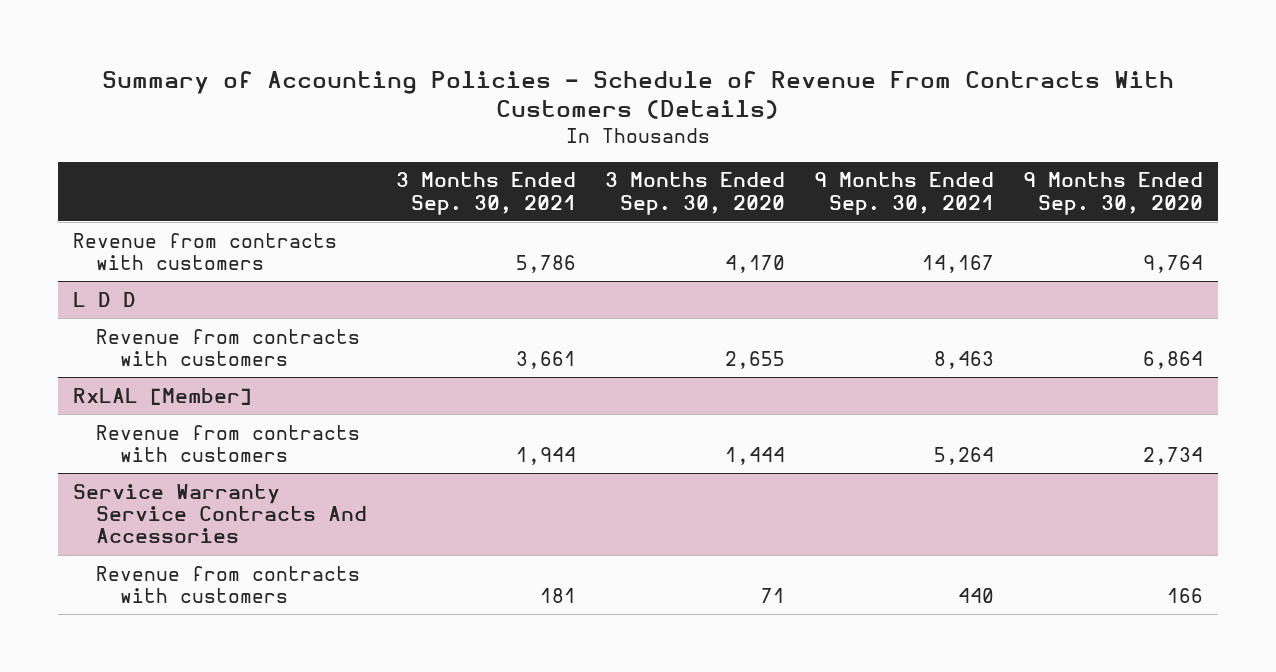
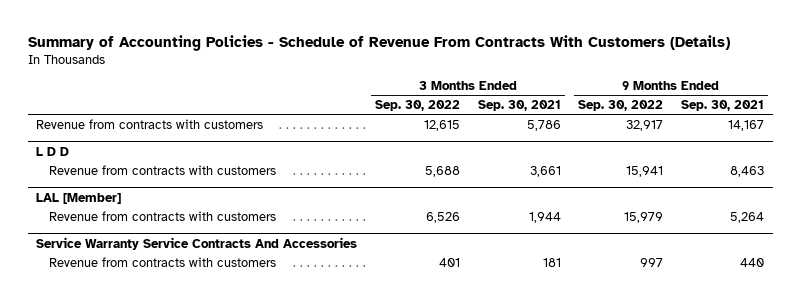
- | 3 Months Ended Sep. 30, 2021 | 3 Months Ended Sep. 30, 2020 | 9 Months Ended Sep. 30, 2021 | 9 Months Ended Sep. 30, 2020
+ | 3 Months Ended Sep. 30, 2022 | 3 Months Ended Sep. 30, 2021 | 9 Months Ended Sep. 30, 2022 | 9 Months Ended Sep. 30, 2021
- RxLAL [Member]
+ LAL [Member]

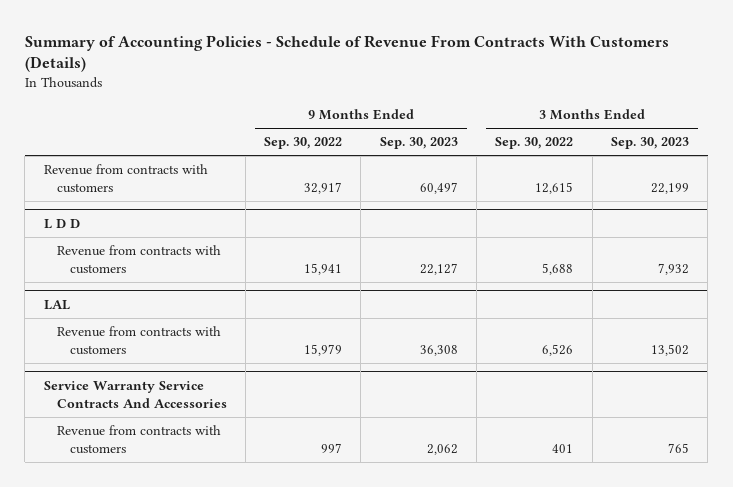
- | 3 Months Ended Sep. 30, 2022 | 3 Months Ended Sep. 30, 2021 | 9 Months Ended Sep. 30, 2022 | 9 Months Ended Sep. 30, 2021
+ | 9 Months Ended Sep. 30, 2022 | 9 Months Ended Sep. 30, 2023 | 3 Months Ended Sep. 30, 2022 | 3 Months Ended Sep. 30, 2023
- LAL [Member]
+ LAL

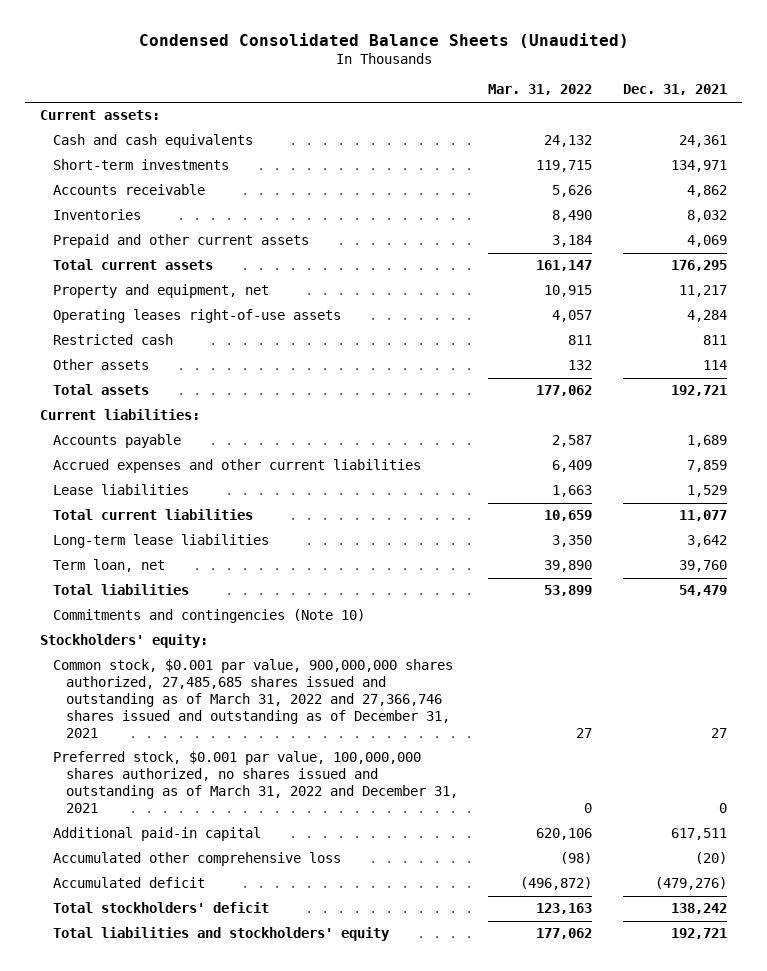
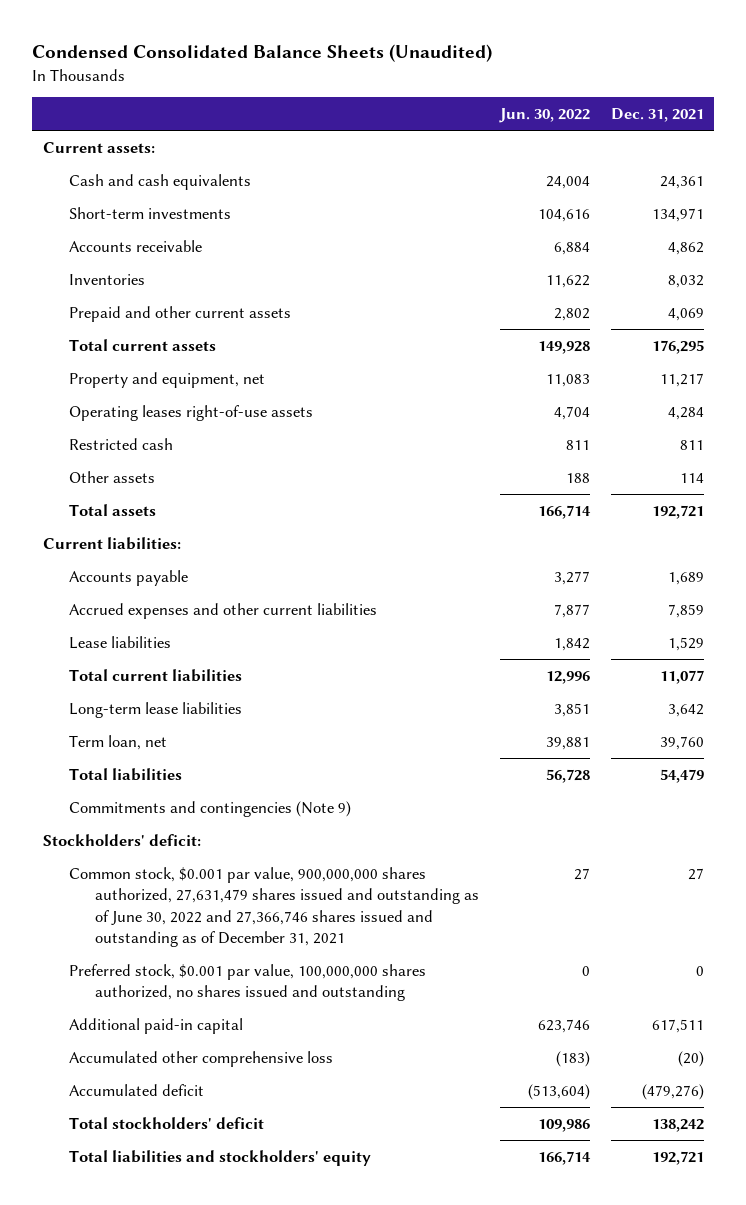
- | Mar. 31, 2022 | Dec. 31, 2021
+ | Jun. 30, 2022 | Dec. 31, 2021
- Commitments and contingencies (Note 10)
- Stockholders' equity:
- Common stock, $0.001 par value, 900,000,000 shares authorized, 27,485,685 shares issued and outstanding as of March 31, 2022 and 27,366,746 shares issued and outstanding as of December 31, 2021 | 27 | 27
- Preferred stock, $0.001 par value, 100,000,000 shares authorized, no shares issued and outstanding as of March 31, 2022 and December 31, 2021 | 0 | 0
+ Commitments and contingencies (Note 9)
+ Stockholders' deficit:
+ Common stock, $0.001 par value, 900,000,000 shares authorized, 27,631,479 shares issued and outstanding as of June 30, 2022 and 27,366,746 shares issued and outstanding as of December 31, 2021 | 27 | 27
+ Preferred stock, $0.001 par value, 100,000,000 shares authorized, no shares issued and outstanding | 0 | 0

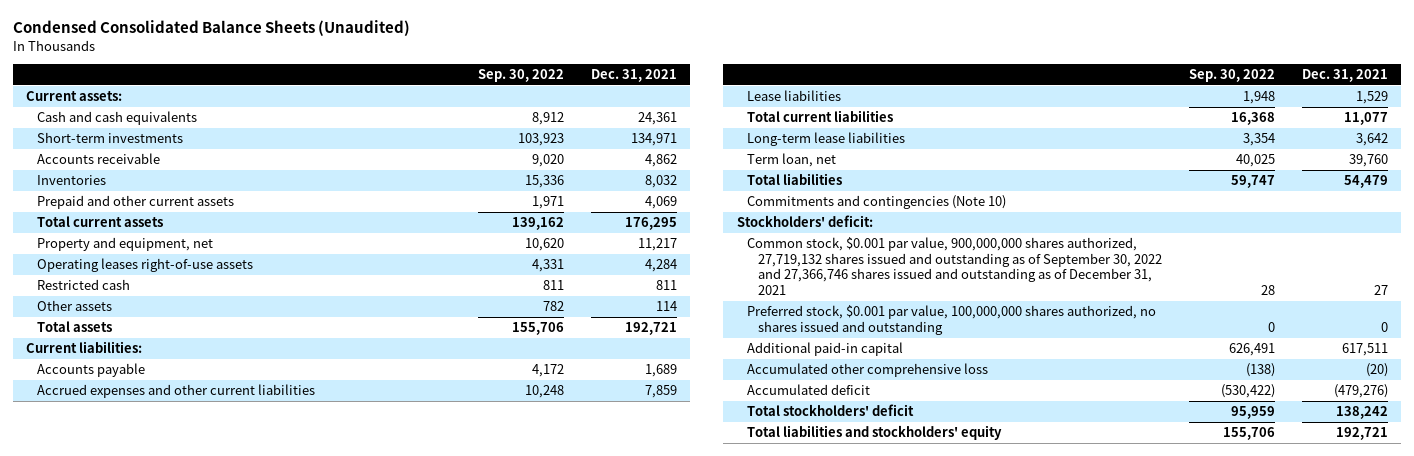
- | Jun. 30, 2022 | Dec. 31, 2021
+ | Sep. 30, 2022 | Dec. 31, 2021
- Commitments and contingencies (Note 9)
+ Commitments and contingencies (Note 10)
- Common stock, $0.001 par value, 900,000,000 shares authorized, 27,631,479 shares issued and outstanding as of June 30, 2022 and 27,366,746 shares issued and outstanding as of December 31, 2021 | 27 | 27
+ Common stock, $0.001 par value, 900,000,000 shares authorized, 27,719,132 shares issued and outstanding as of September 30, 2022 and 27,366,746 shares issued and outstanding as of December 31, 2021 | 28 | 27

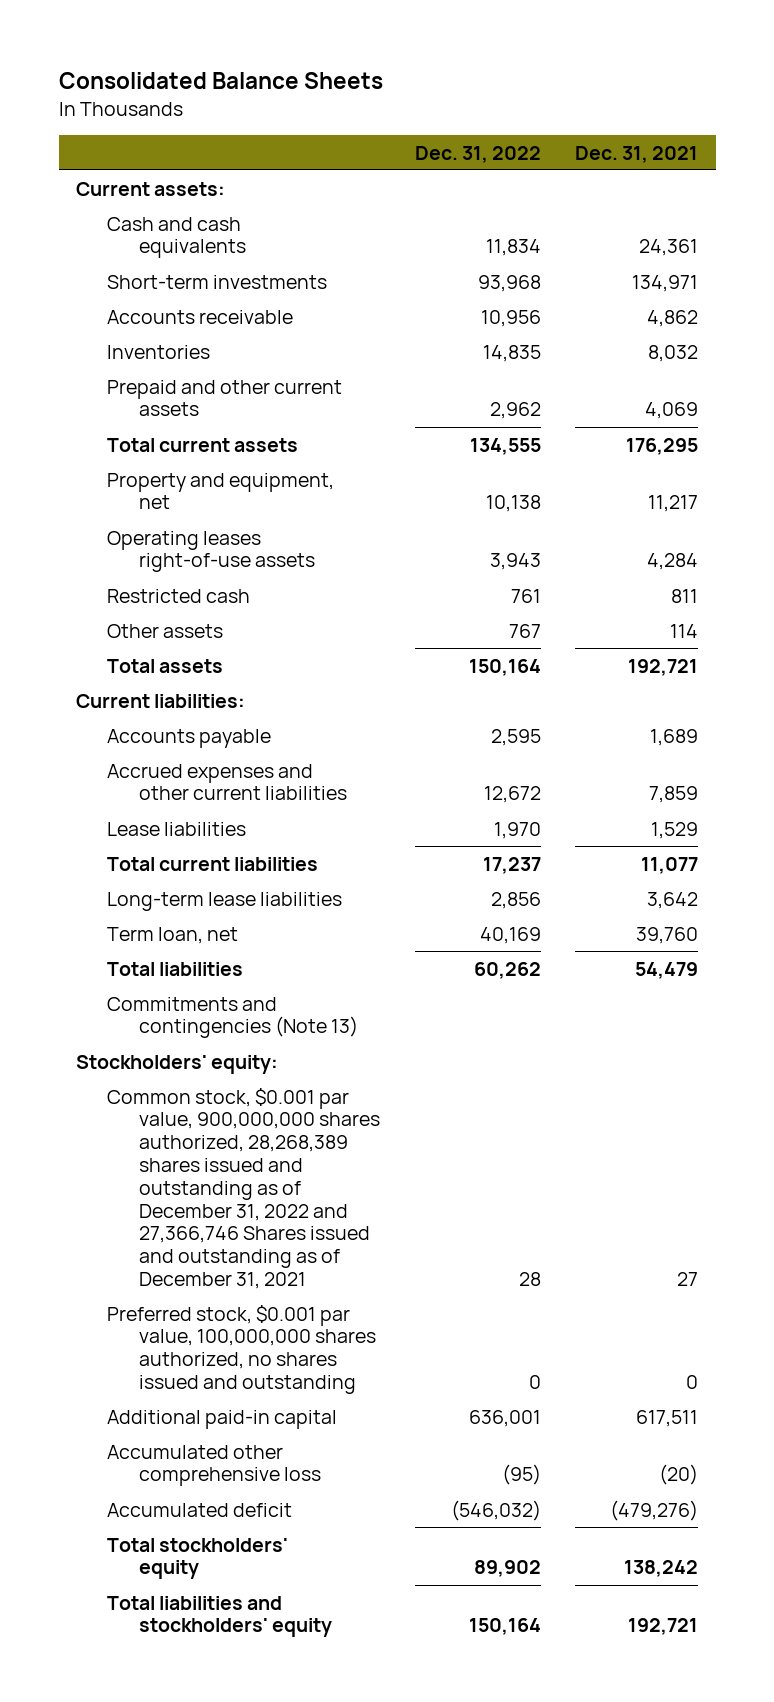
- Condensed Consolidated Balance Sheets (Unaudited)
+ Consolidated Balance Sheets
- | Sep. 30, 2022 | Dec. 31, 2021
+ | Dec. 31, 2022 | Dec. 31, 2021
- Commitments and contingencies (Note 10)
- Stockholders' deficit:
- Common stock, $0.001 par value, 900,000,000 shares authorized, 27,719,132 shares issued and outstanding as of September 30, 2022 and 27,366,746 shares issued and outstanding as of December 31, 2021 | 28 | 27
+ Commitments and contingencies (Note 13)
+ Stockholders' equity:
+ Common stock, $0.001 par value, 900,000,000 shares authorized, 28,268,389 shares issued and outstanding as of December 31, 2022 and 27,366,746 Shares issued and outstanding as of December 31, 2021 | 28 | 27
- Total stockholders' deficit | 95,959 | 138,242
+ Total stockholders' equity | 89,902 | 138,242

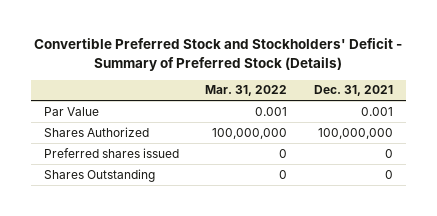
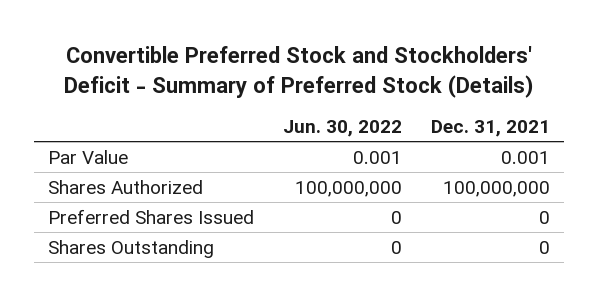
- | Mar. 31, 2022 | Dec. 31, 2021
+ | Jun. 30, 2022 | Dec. 31, 2021
- Preferred shares issued | 0 | 0
+ Preferred Shares Issued | 0 | 0

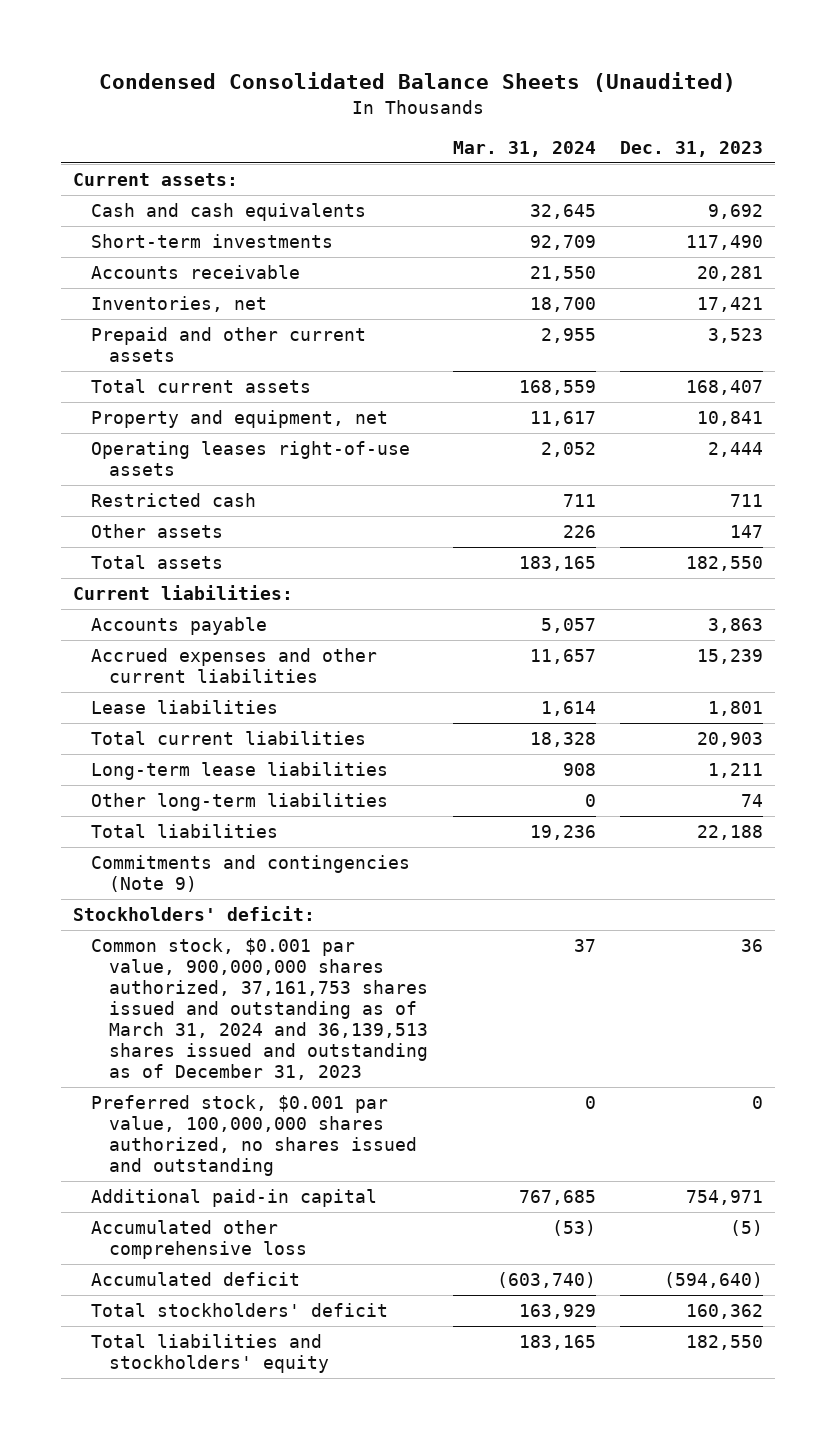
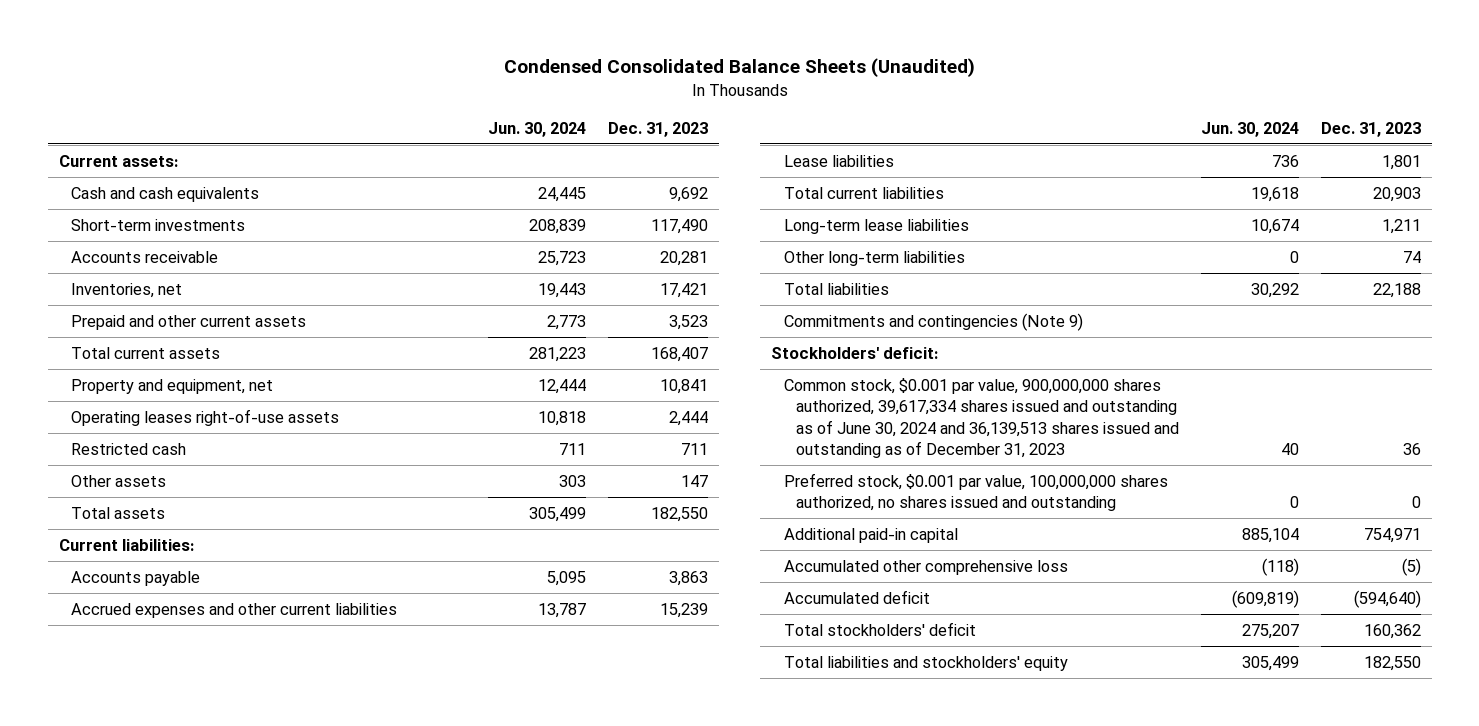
- | Mar. 31, 2024 | Dec. 31, 2023
+ | Jun. 30, 2024 | Dec. 31, 2023
- Common stock, $0.001 par value, 900,000,000 shares authorized, 37,161,753 shares issued and outstanding as of March 31, 2024 and 36,139,513 shares issued and outstanding as of December 31, 2023 | 37 | 36
+ Common stock, $0.001 par value, 900,000,000 shares authorized, 39,617,334 shares issued and outstanding as of June 30, 2024 and 36,139,513 shares issued and outstanding as of December 31, 2023 | 40 | 36

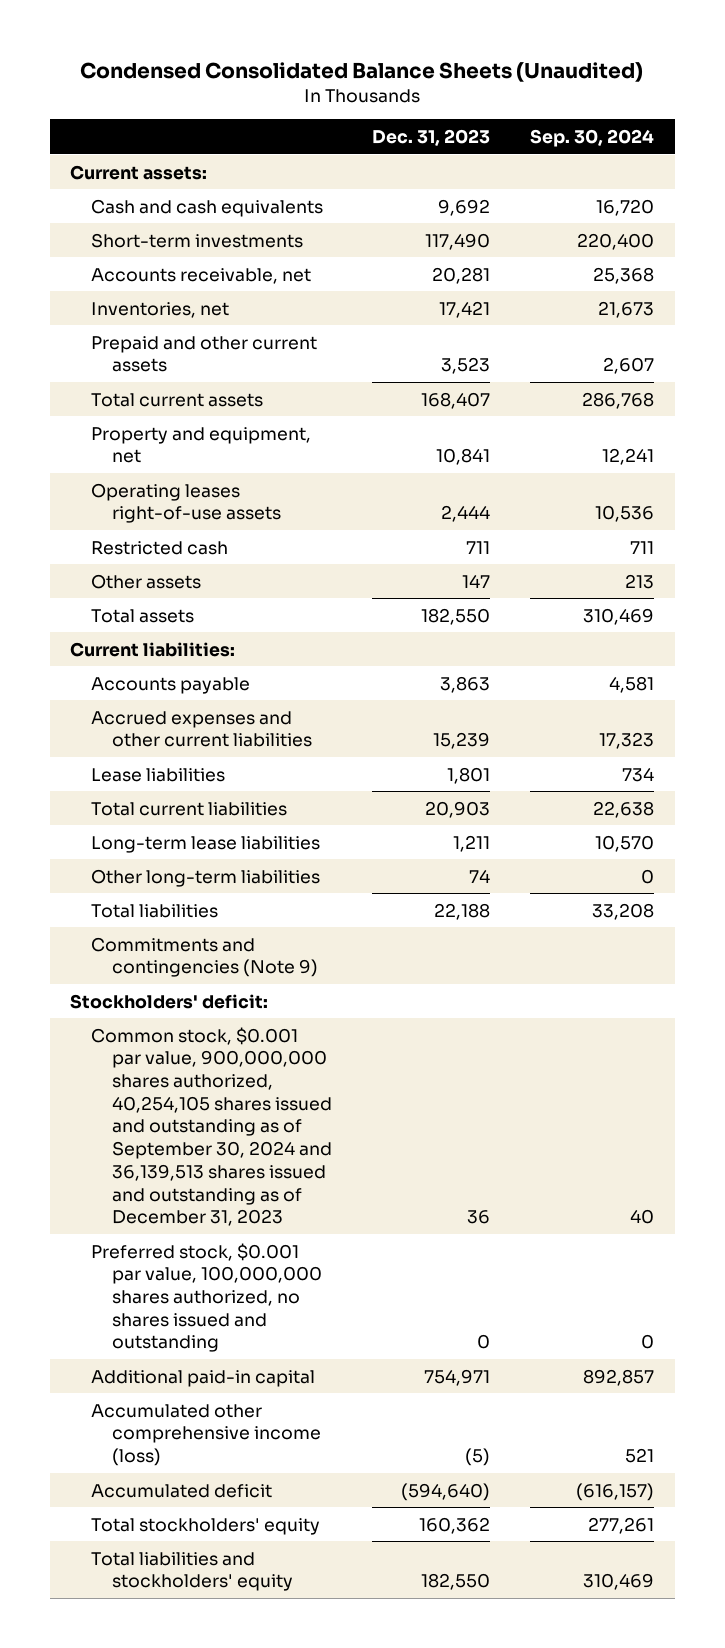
- | Jun. 30, 2024 | Dec. 31, 2023
+ | Dec. 31, 2023 | Sep. 30, 2024
- Accounts receivable | 25,723 | 20,281
+ Accounts receivable, net | 20,281 | 25,368
- Common stock, $0.001 par value, 900,000,000 shares authorized, 39,617,334 shares issued and outstanding as of June 30, 2024 and 36,139,513 shares issued and outstanding as of December 31, 2023 | 40 | 36
+ Common stock, $0.001 par value, 900,000,000 shares authorized, 40,254,105 shares issued and outstanding as of September 30, 2024 and 36,139,513 shares issued and outstanding as of December 31, 2023 | 36 | 40
- Accumulated other comprehensive loss | (118) | (5)
+ Accumulated other comprehensive income (loss) | (5) | 521
- Total stockholders' deficit | 275,207 | 160,362
+ Total stockholders' equity | 160,362 | 277,261

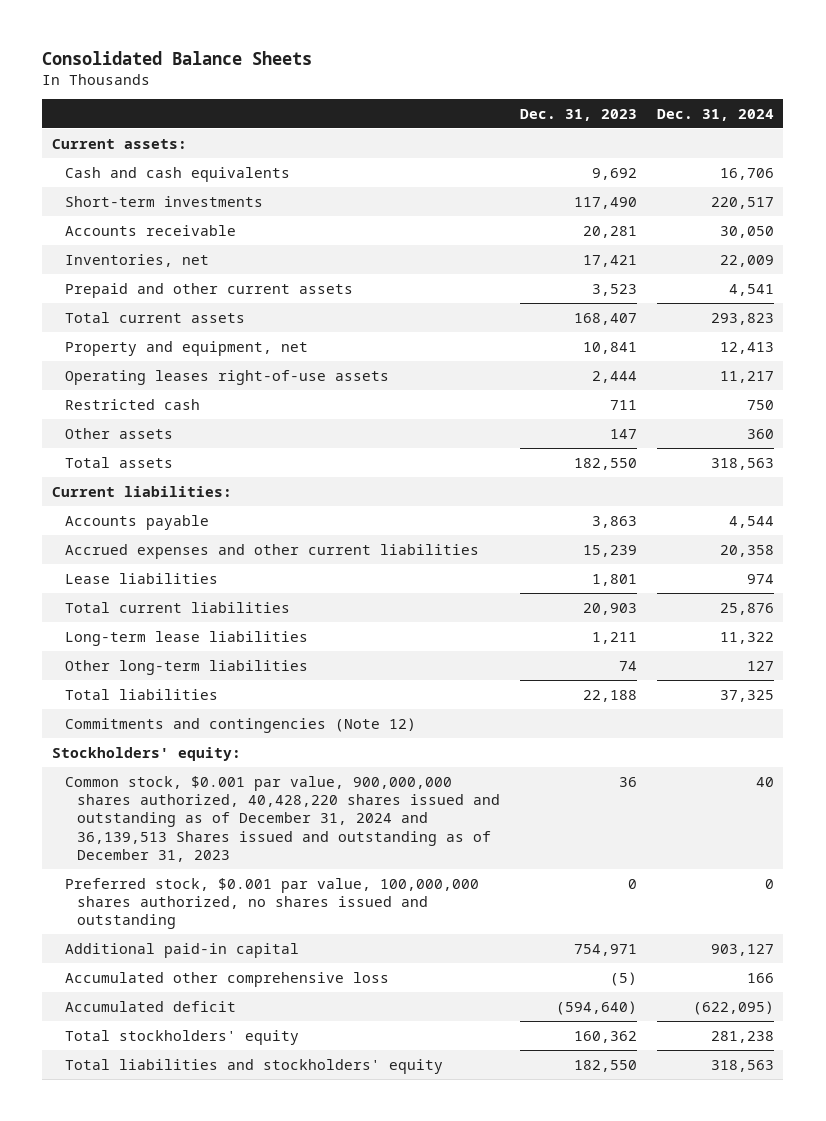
- Condensed Consolidated Balance Sheets (Unaudited)
+ Consolidated Balance Sheets
- | Dec. 31, 2023 | Sep. 30, 2024
+ | Dec. 31, 2023 | Dec. 31, 2024
- Accounts receivable, net | 20,281 | 25,368
+ Accounts receivable | 20,281 | 30,050
- Commitments and contingencies (Note 9)
- Stockholders' deficit:
- Common stock, $0.001 par value, 900,000,000 shares authorized, 40,254,105 shares issued and outstanding as of September 30, 2024 and 36,139,513 shares issued and outstanding as of December 31, 2023 | 36 | 40
+ Commitments and contingencies (Note 12)
+ Stockholders' equity:
+ Common stock, $0.001 par value, 900,000,000 shares authorized, 40,428,220 shares issued and outstanding as of December 31, 2024 and 36,139,513 Shares issued and outstanding as of December 31, 2023 | 36 | 40
- Accumulated other comprehensive income (loss) | (5) | 521
+ Accumulated other comprehensive loss | (5) | 166

